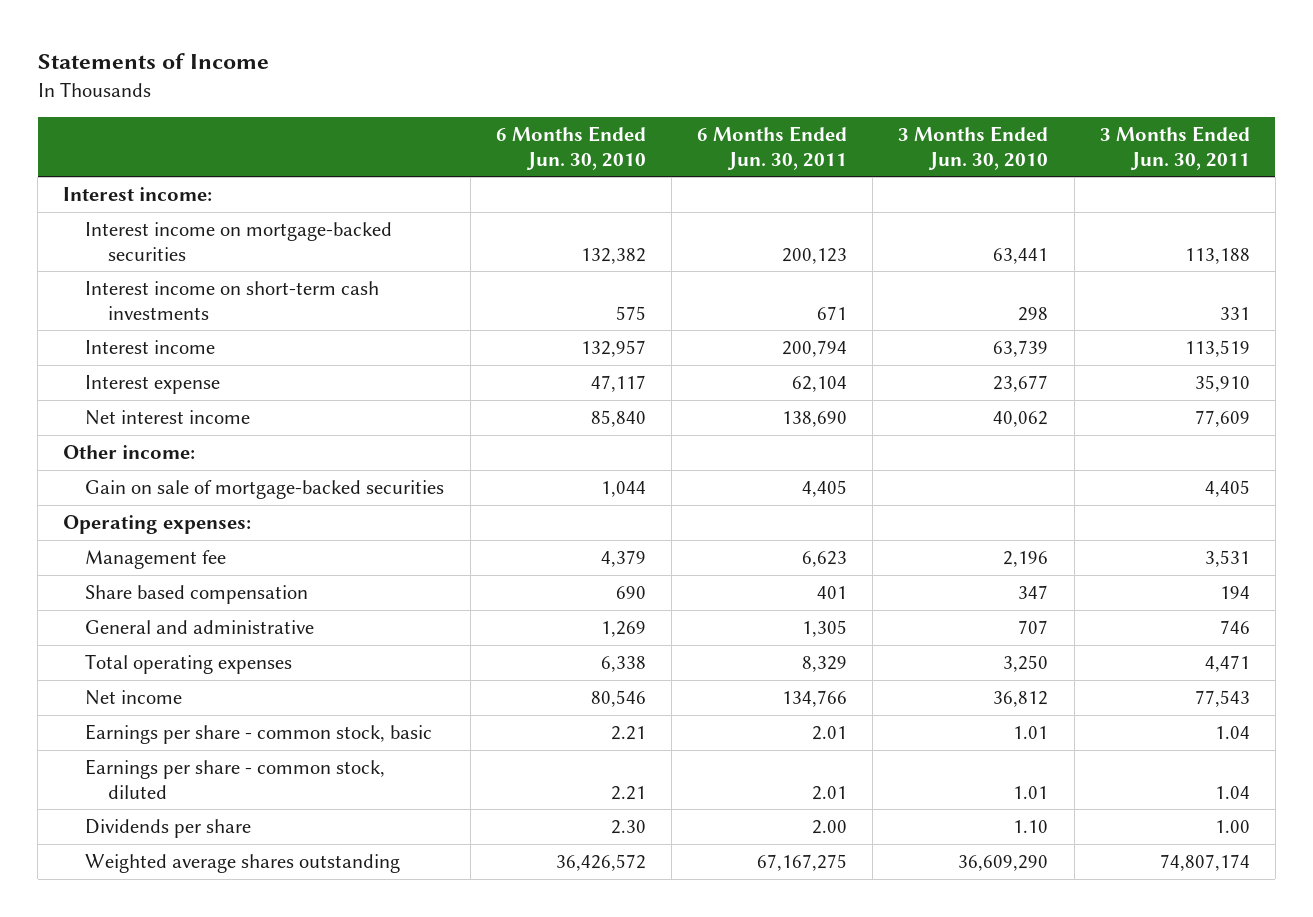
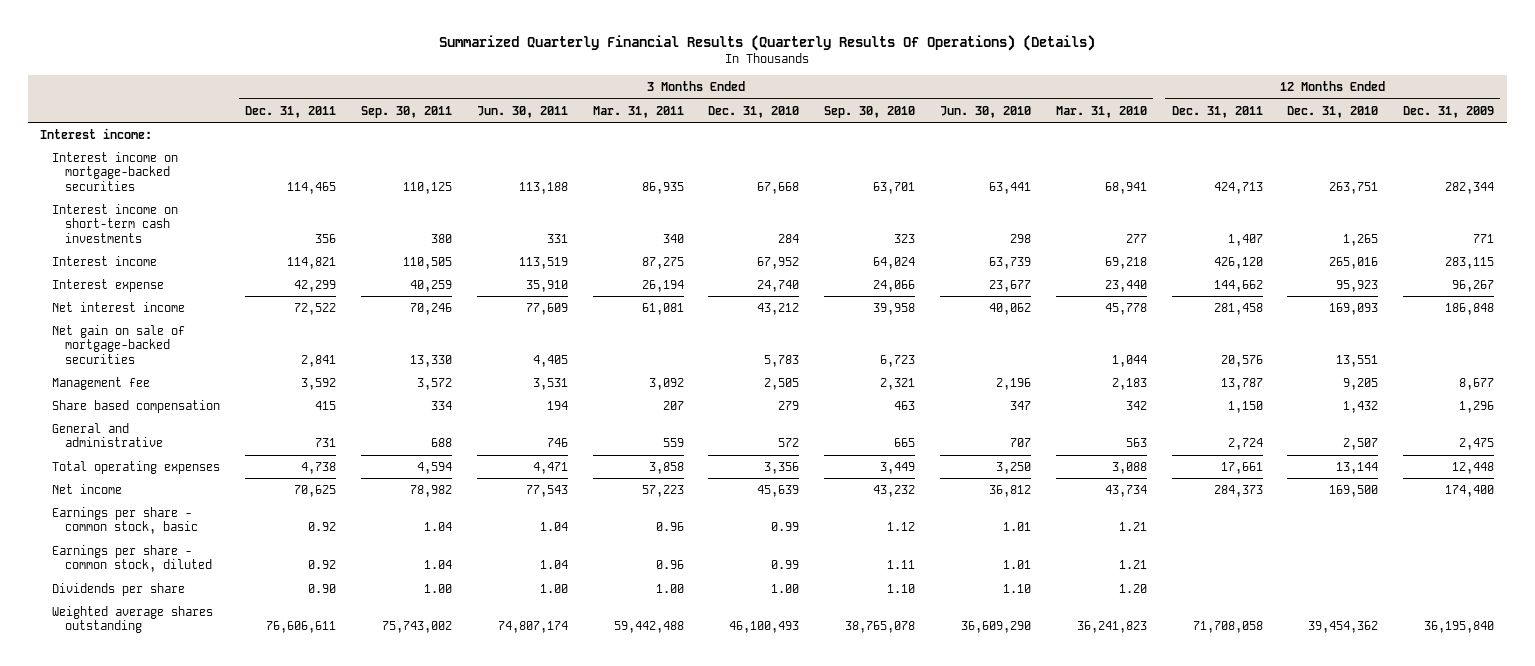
- Statements of Income
+ Summarized Quarterly Financial Results (Quarterly Results Of Operations) (Details)
- | 6 Months Ended Jun. 30, 2010 | 6 Months Ended Jun. 30, 2011 | 3 Months Ended Jun. 30, 2010 | 3 Months Ended Jun. 30, 2011
+ | 3 Months Ended Dec. 31, 2011 | 3 Months Ended Sep. 30, 2011 | 3 Months Ended Jun. 30, 2011 | 3 Months Ended Mar. 31, 2011 | 3 Months Ended Dec. 31, 2010 | 3 Months Ended Sep. 30, 2010 | 3 Months Ended Jun. 30, 2010 | 3 Months Ended Mar. 31, 2010 | 12 Months Ended Dec. 31, 2011 | 12 Months Ended Dec. 31, 2010 | 12 Months Ended Dec. 31, 2009
- Other income:
- Gain on sale of mortgage-backed securities | 1,044 | 4,405 | | 4,405
- Operating expenses:
+ Net gain on sale of mortgage-backed securities | 2,841 | 13,330 | 4,405 | | 5,783 | 6,723 | | 1,044 | 20,576 | 13,551 |

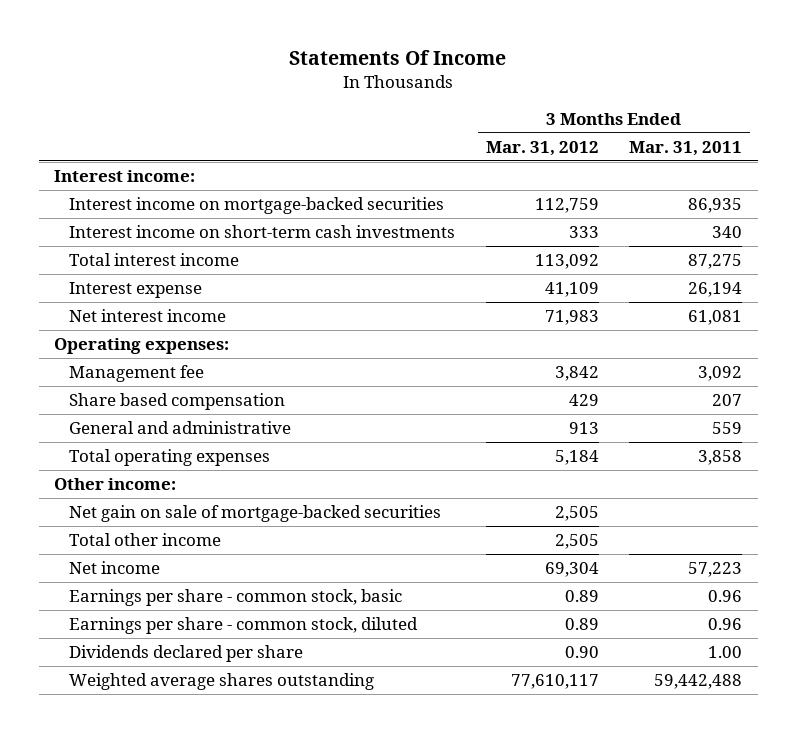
- Summarized Quarterly Financial Results (Quarterly Results Of Operations) (Details)
+ Statements Of Income
- | 3 Months Ended Dec. 31, 2011 | 3 Months Ended Sep. 30, 2011 | 3 Months Ended Jun. 30, 2011 | 3 Months Ended Mar. 31, 2011 | 3 Months Ended Dec. 31, 2010 | 3 Months Ended Sep. 30, 2010 | 3 Months Ended Jun. 30, 2010 | 3 Months Ended Mar. 31, 2010 | 12 Months Ended Dec. 31, 2011 | 12 Months Ended Dec. 31, 2010 | 12 Months Ended Dec. 31, 2009
+ | 3 Months Ended Mar. 31, 2012 | 3 Months Ended Mar. 31, 2011
- Interest income | 114,821 | 110,505 | 113,519 | 87,275 | 67,952 | 64,024 | 63,739 | 69,218 | 426,120 | 265,016 | 283,115
+ Total interest income | 113,092 | 87,275
+ Operating expenses:
+ Other income:
moved down: Net gain on sale of mortgage-backed securities | 2,505 |
+ Total other income | 2,505 |
- Dividends per share | 0.90 | 1.00 | 1.00 | 1.00 | 1.00 | 1.10 | 1.10 | 1.20 | | |
+ Dividends declared per share | 0.90 | 1.00

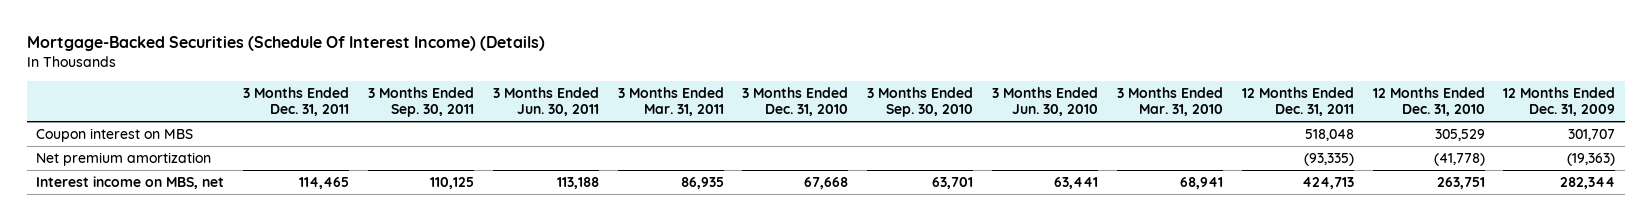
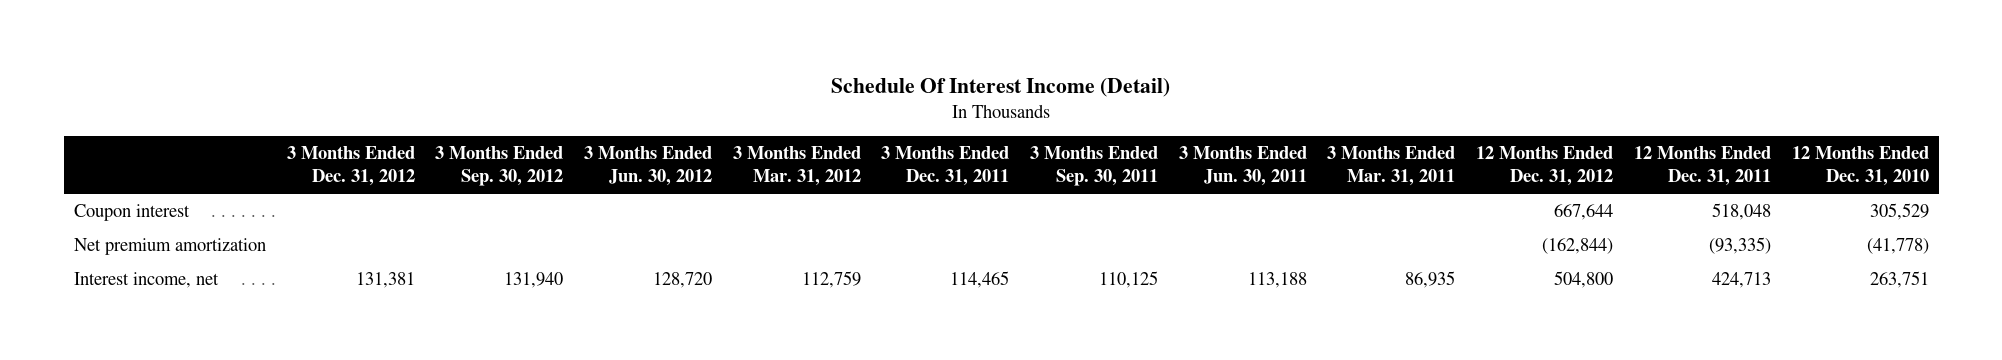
- Mortgage-Backed Securities (Schedule Of Interest Income) (Details)
+ Schedule Of Interest Income (Detail)
- | 3 Months Ended Dec. 31, 2011 | 3 Months Ended Sep. 30, 2011 | 3 Months Ended Jun. 30, 2011 | 3 Months Ended Mar. 31, 2011 | 3 Months Ended Dec. 31, 2010 | 3 Months Ended Sep. 30, 2010 | 3 Months Ended Jun. 30, 2010 | 3 Months Ended Mar. 31, 2010 | 12 Months Ended Dec. 31, 2011 | 12 Months Ended Dec. 31, 2010 | 12 Months Ended Dec. 31, 2009
+ | 3 Months Ended Dec. 31, 2012 | 3 Months Ended Sep. 30, 2012 | 3 Months Ended Jun. 30, 2012 | 3 Months Ended Mar. 31, 2012 | 3 Months Ended Dec. 31, 2011 | 3 Months Ended Sep. 30, 2011 | 3 Months Ended Jun. 30, 2011 | 3 Months Ended Mar. 31, 2011 | 12 Months Ended Dec. 31, 2012 | 12 Months Ended Dec. 31, 2011 | 12 Months Ended Dec. 31, 2010
- Coupon interest on MBS | | | | | | | | | 518,048 | 305,529 | 301,707
+ Coupon interest | | | | | | | | | 667,644 | 518,048 | 305,529
- Interest income on MBS, net | 114,465 | 110,125 | 113,188 | 86,935 | 67,668 | 63,701 | 63,441 | 68,941 | 424,713 | 263,751 | 282,344
+ Interest income, net | 131,381 | 131,940 | 128,720 | 112,759 | 114,465 | 110,125 | 113,188 | 86,935 | 504,800 | 424,713 | 263,751

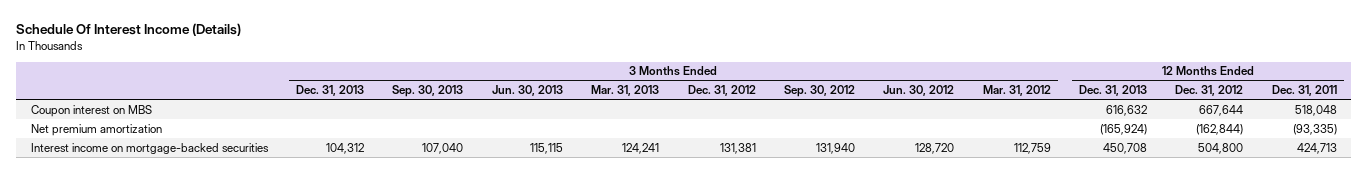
- Schedule Of Interest Income (Detail)
+ Schedule Of Interest Income (Details)
- | 3 Months Ended Dec. 31, 2012 | 3 Months Ended Sep. 30, 2012 | 3 Months Ended Jun. 30, 2012 | 3 Months Ended Mar. 31, 2012 | 3 Months Ended Dec. 31, 2011 | 3 Months Ended Sep. 30, 2011 | 3 Months Ended Jun. 30, 2011 | 3 Months Ended Mar. 31, 2011 | 12 Months Ended Dec. 31, 2012 | 12 Months Ended Dec. 31, 2011 | 12 Months Ended Dec. 31, 2010
+ | 3 Months Ended Dec. 31, 2013 | 3 Months Ended Sep. 30, 2013 | 3 Months Ended Jun. 30, 2013 | 3 Months Ended Mar. 31, 2013 | 3 Months Ended Dec. 31, 2012 | 3 Months Ended Sep. 30, 2012 | 3 Months Ended Jun. 30, 2012 | 3 Months Ended Mar. 31, 2012 | 12 Months Ended Dec. 31, 2013 | 12 Months Ended Dec. 31, 2012 | 12 Months Ended Dec. 31, 2011
- Coupon interest | | | | | | | | | 667,644 | 518,048 | 305,529
+ Coupon interest on MBS | | | | | | | | | 616,632 | 667,644 | 518,048
- Interest income, net | 131,381 | 131,940 | 128,720 | 112,759 | 114,465 | 110,125 | 113,188 | 86,935 | 504,800 | 424,713 | 263,751
+ Interest income on mortgage-backed securities | 104,312 | 107,040 | 115,115 | 124,241 | 131,381 | 131,940 | 128,720 | 112,759 | 450,708 | 504,800 | 424,713

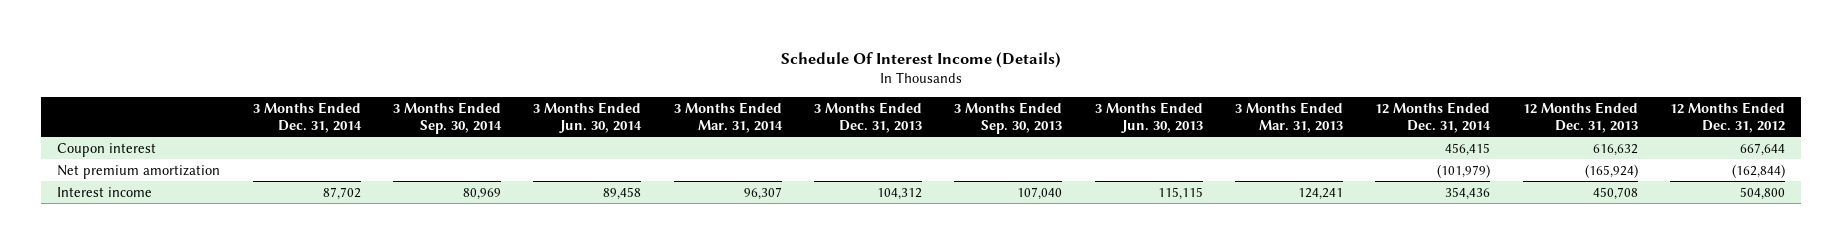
- | 3 Months Ended Dec. 31, 2013 | 3 Months Ended Sep. 30, 2013 | 3 Months Ended Jun. 30, 2013 | 3 Months Ended Mar. 31, 2013 | 3 Months Ended Dec. 31, 2012 | 3 Months Ended Sep. 30, 2012 | 3 Months Ended Jun. 30, 2012 | 3 Months Ended Mar. 31, 2012 | 12 Months Ended Dec. 31, 2013 | 12 Months Ended Dec. 31, 2012 | 12 Months Ended Dec. 31, 2011
+ | 3 Months Ended Dec. 31, 2014 | 3 Months Ended Sep. 30, 2014 | 3 Months Ended Jun. 30, 2014 | 3 Months Ended Mar. 31, 2014 | 3 Months Ended Dec. 31, 2013 | 3 Months Ended Sep. 30, 2013 | 3 Months Ended Jun. 30, 2013 | 3 Months Ended Mar. 31, 2013 | 12 Months Ended Dec. 31, 2014 | 12 Months Ended Dec. 31, 2013 | 12 Months Ended Dec. 31, 2012
- Coupon interest on MBS | | | | | | | | | 616,632 | 667,644 | 518,048
+ Coupon interest | | | | | | | | | 456,415 | 616,632 | 667,644
- Interest income on mortgage-backed securities | 104,312 | 107,040 | 115,115 | 124,241 | 131,381 | 131,940 | 128,720 | 112,759 | 450,708 | 504,800 | 424,713
+ Interest income | 87,702 | 80,969 | 89,458 | 96,307 | 104,312 | 107,040 | 115,115 | 124,241 | 354,436 | 450,708 | 504,800

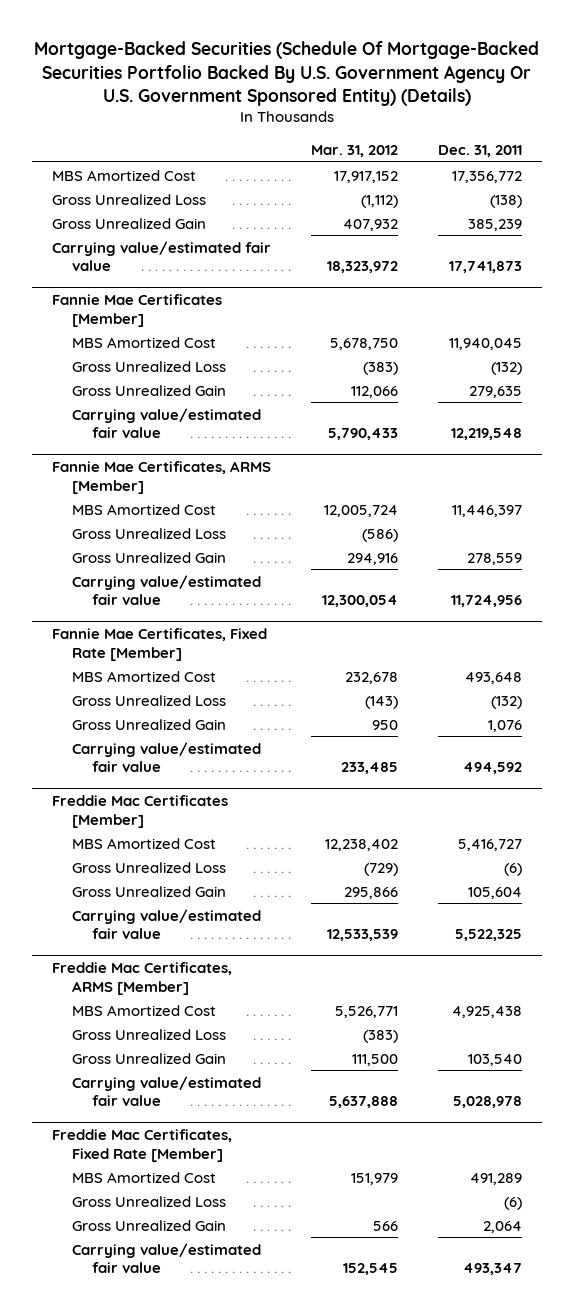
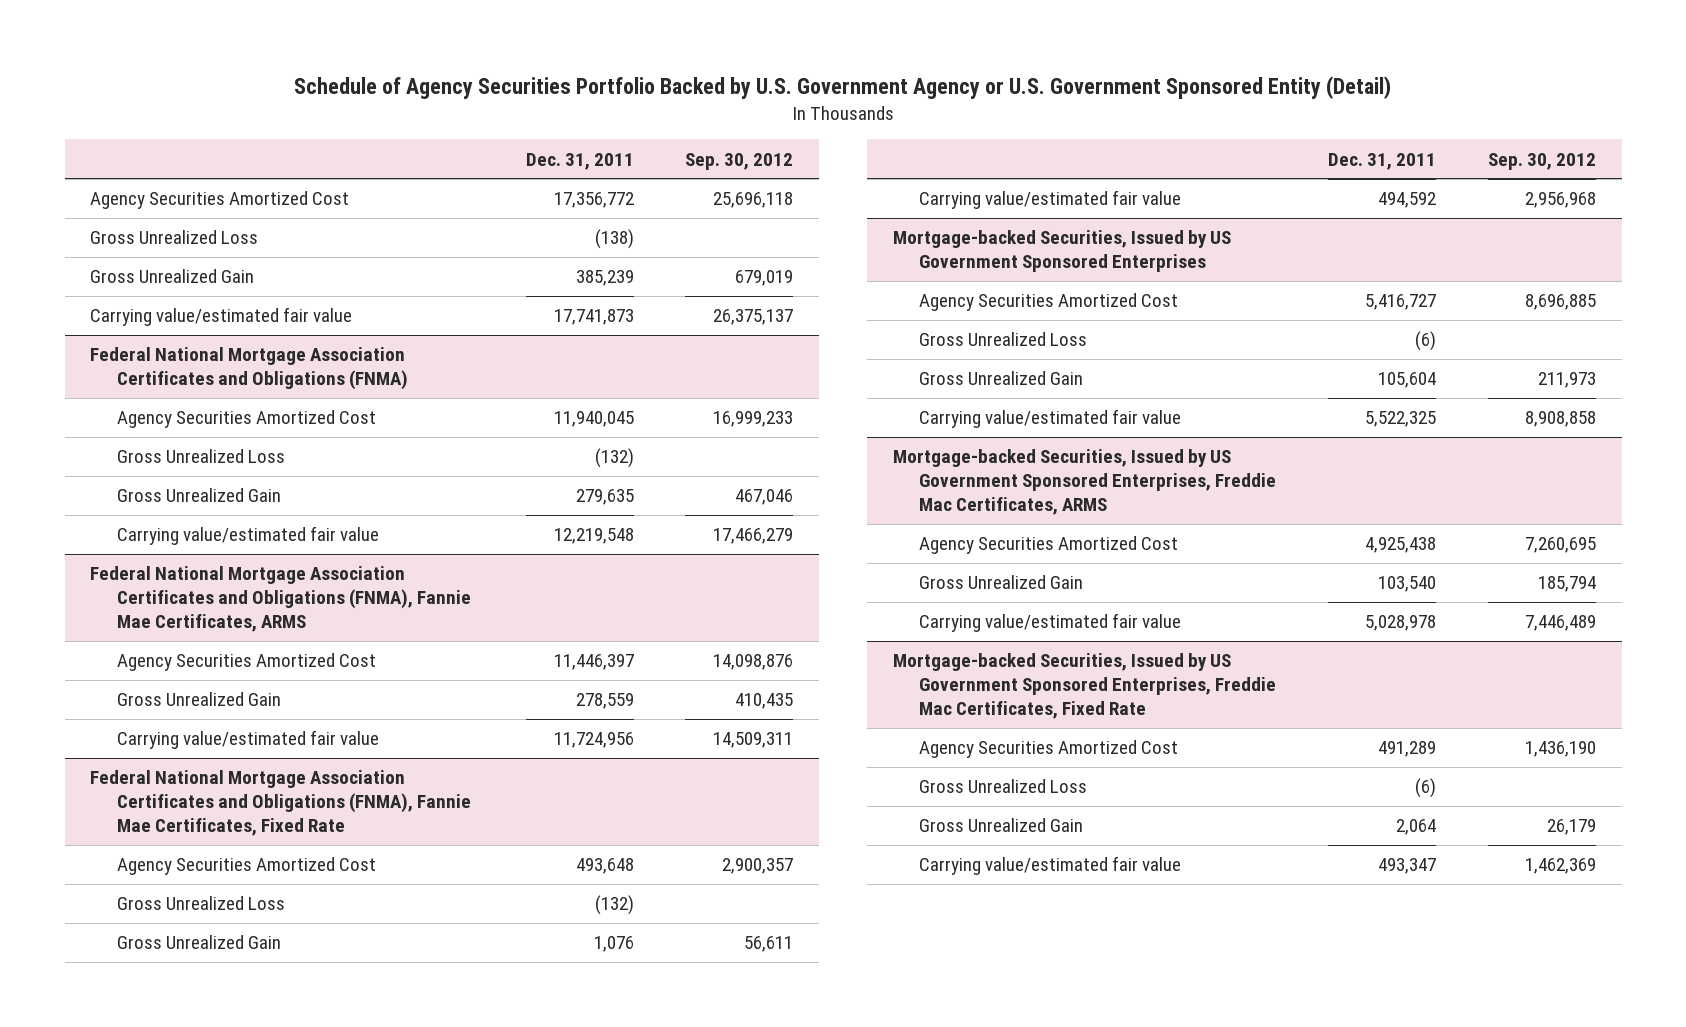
- Mortgage-Backed Securities (Schedule Of Mortgage-Backed Securities Portfolio Backed By U.S. Government Agency Or U.S. Government Sponsored Entity) (Details)
+ Schedule of Agency Securities Portfolio Backed by U.S. Government Agency or U.S. Government Sponsored Entity (Detail)
- | Mar. 31, 2012 | Dec. 31, 2011
+ | Dec. 31, 2011 | Sep. 30, 2012
- MBS Amortized Cost | 17,917,152 | 17,356,772
+ Agency Securities Amortized Cost | 17,356,772 | 25,696,118
- Fannie Mae Certificates [Member]
- MBS Amortized Cost | 5,678,750 | 11,940,045
+ Federal National Mortgage Association Certificates and Obligations (FNMA)
+ Agency Securities Amortized Cost | 11,940,045 | 16,999,233
- Fannie Mae Certificates, ARMS [Member]
- MBS Amortized Cost | 12,005,724 | 11,446,397
- Gross Unrealized Loss | (586) |
+ Federal National Mortgage Association Certificates and Obligations (FNMA), Fannie Mae Certificates, ARMS
+ Agency Securities Amortized Cost | 11,446,397 | 14,098,876
- Fannie Mae Certificates, Fixed Rate [Member]
- MBS Amortized Cost | 232,678 | 493,648
+ Federal National Mortgage Association Certificates and Obligations (FNMA), Fannie Mae Certificates, Fixed Rate
+ Agency Securities Amortized Cost | 493,648 | 2,900,357
- Freddie Mac Certificates [Member]
- MBS Amortized Cost | 12,238,402 | 5,416,727
+ Mortgage-backed Securities, Issued by US Government Sponsored Enterprises
+ Agency Securities Amortized Cost | 5,416,727 | 8,696,885
- Freddie Mac Certificates, ARMS [Member]
- MBS Amortized Cost | 5,526,771 | 4,925,438
- Gross Unrealized Loss | (383) |
+ Mortgage-backed Securities, Issued by US Government Sponsored Enterprises, Freddie Mac Certificates, ARMS
+ Agency Securities Amortized Cost | 4,925,438 | 7,260,695
- Freddie Mac Certificates, Fixed Rate [Member]
- MBS Amortized Cost | 151,979 | 491,289
+ Mortgage-backed Securities, Issued by US Government Sponsored Enterprises, Freddie Mac Certificates, Fixed Rate
+ Agency Securities Amortized Cost | 491,289 | 1,436,190

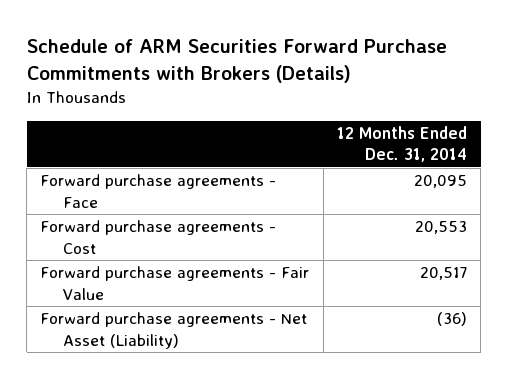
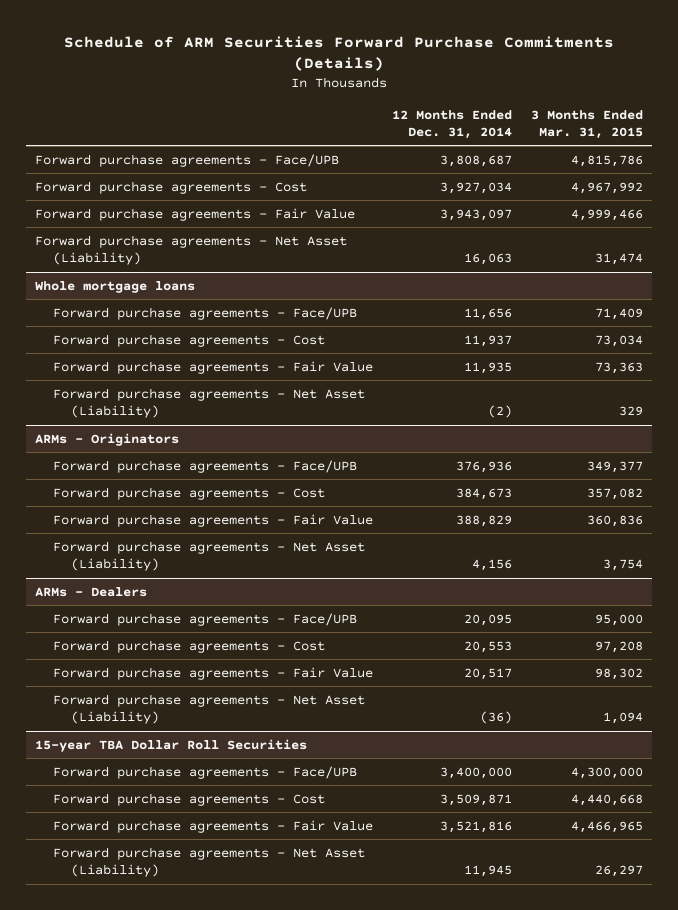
- Schedule of ARM Securities Forward Purchase Commitments with Brokers (Details)
+ Schedule of ARM Securities Forward Purchase Commitments (Details)
- | 12 Months Ended Dec. 31, 2014
+ | 12 Months Ended Dec. 31, 2014 | 3 Months Ended Mar. 31, 2015
- Forward purchase agreements - Face | 20,095
+ Forward purchase agreements - Face/UPB | 3,808,687 | 4,815,786
+ Forward purchase agreements - Cost | 3,927,034 | 4,967,992
+ Forward purchase agreements - Fair Value | 3,943,097 | 4,999,466
+ Forward purchase agreements - Net Asset (Liability) | 16,063 | 31,474
+ Whole mortgage loans
+ Forward purchase agreements - Face/UPB | 11,656 | 71,409
+ Forward purchase agreements - Cost | 11,937 | 73,034
+ Forward purchase agreements - Fair Value | 11,935 | 73,363
+ Forward purchase agreements - Net Asset (Liability) | (2) | 329
+ ARMs - Originators
+ Forward purchase agreements - Face/UPB | 376,936 | 349,377
+ Forward purchase agreements - Cost | 384,673 | 357,082
+ Forward purchase agreements - Fair Value | 388,829 | 360,836
+ Forward purchase agreements - Net Asset (Liability) | 4,156 | 3,754
+ ARMs - Dealers
+ Forward purchase agreements - Face/UPB | 20,095 | 95,000
+ 15-year TBA Dollar Roll Securities
+ Forward purchase agreements - Face/UPB | 3,400,000 | 4,300,000
+ Forward purchase agreements - Cost | 3,509,871 | 4,440,668
+ Forward purchase agreements - Fair Value | 3,521,816 | 4,466,965
+ Forward purchase agreements - Net Asset (Liability) | 11,945 | 26,297

